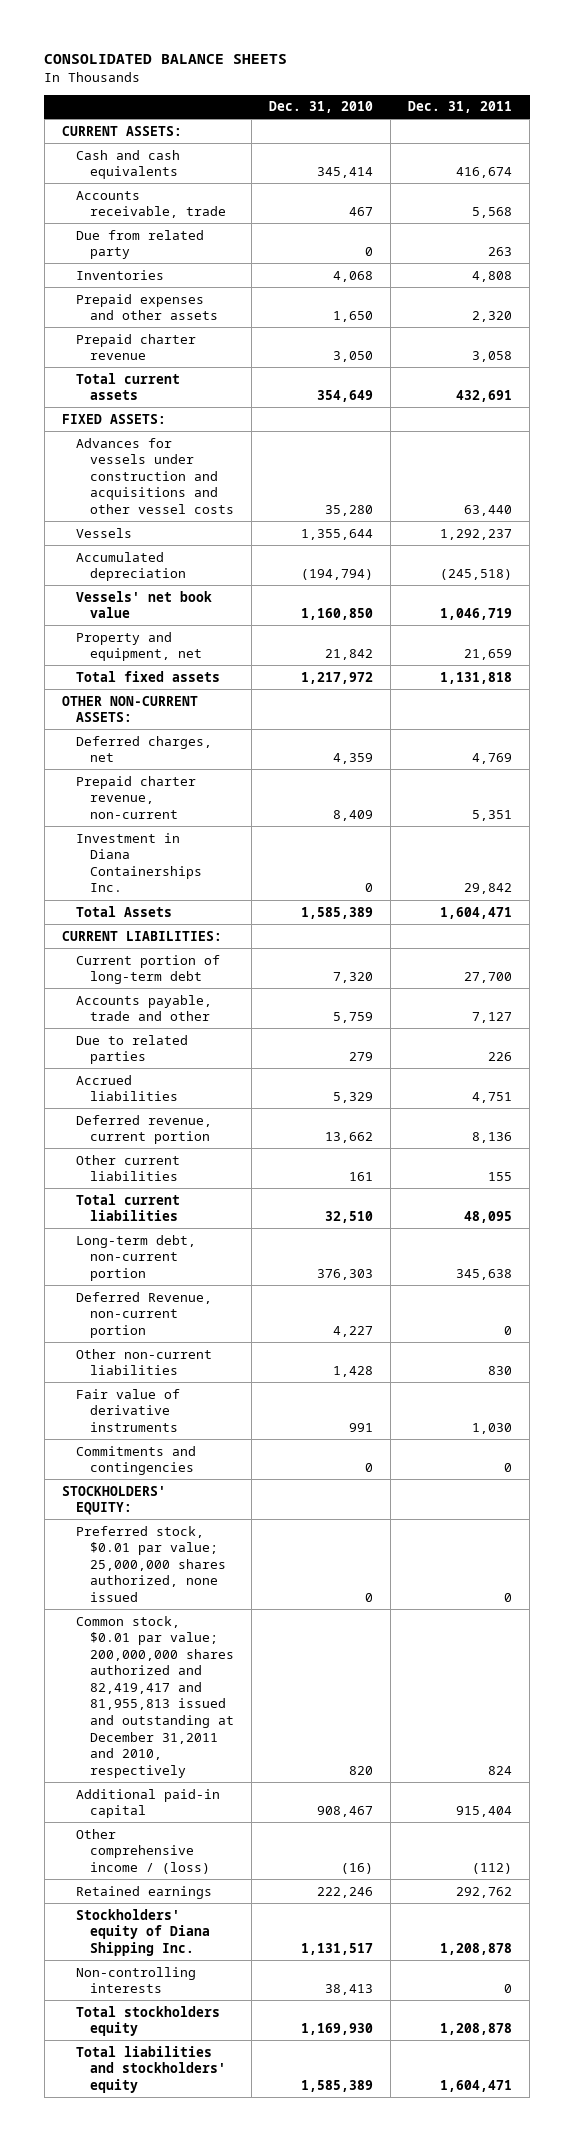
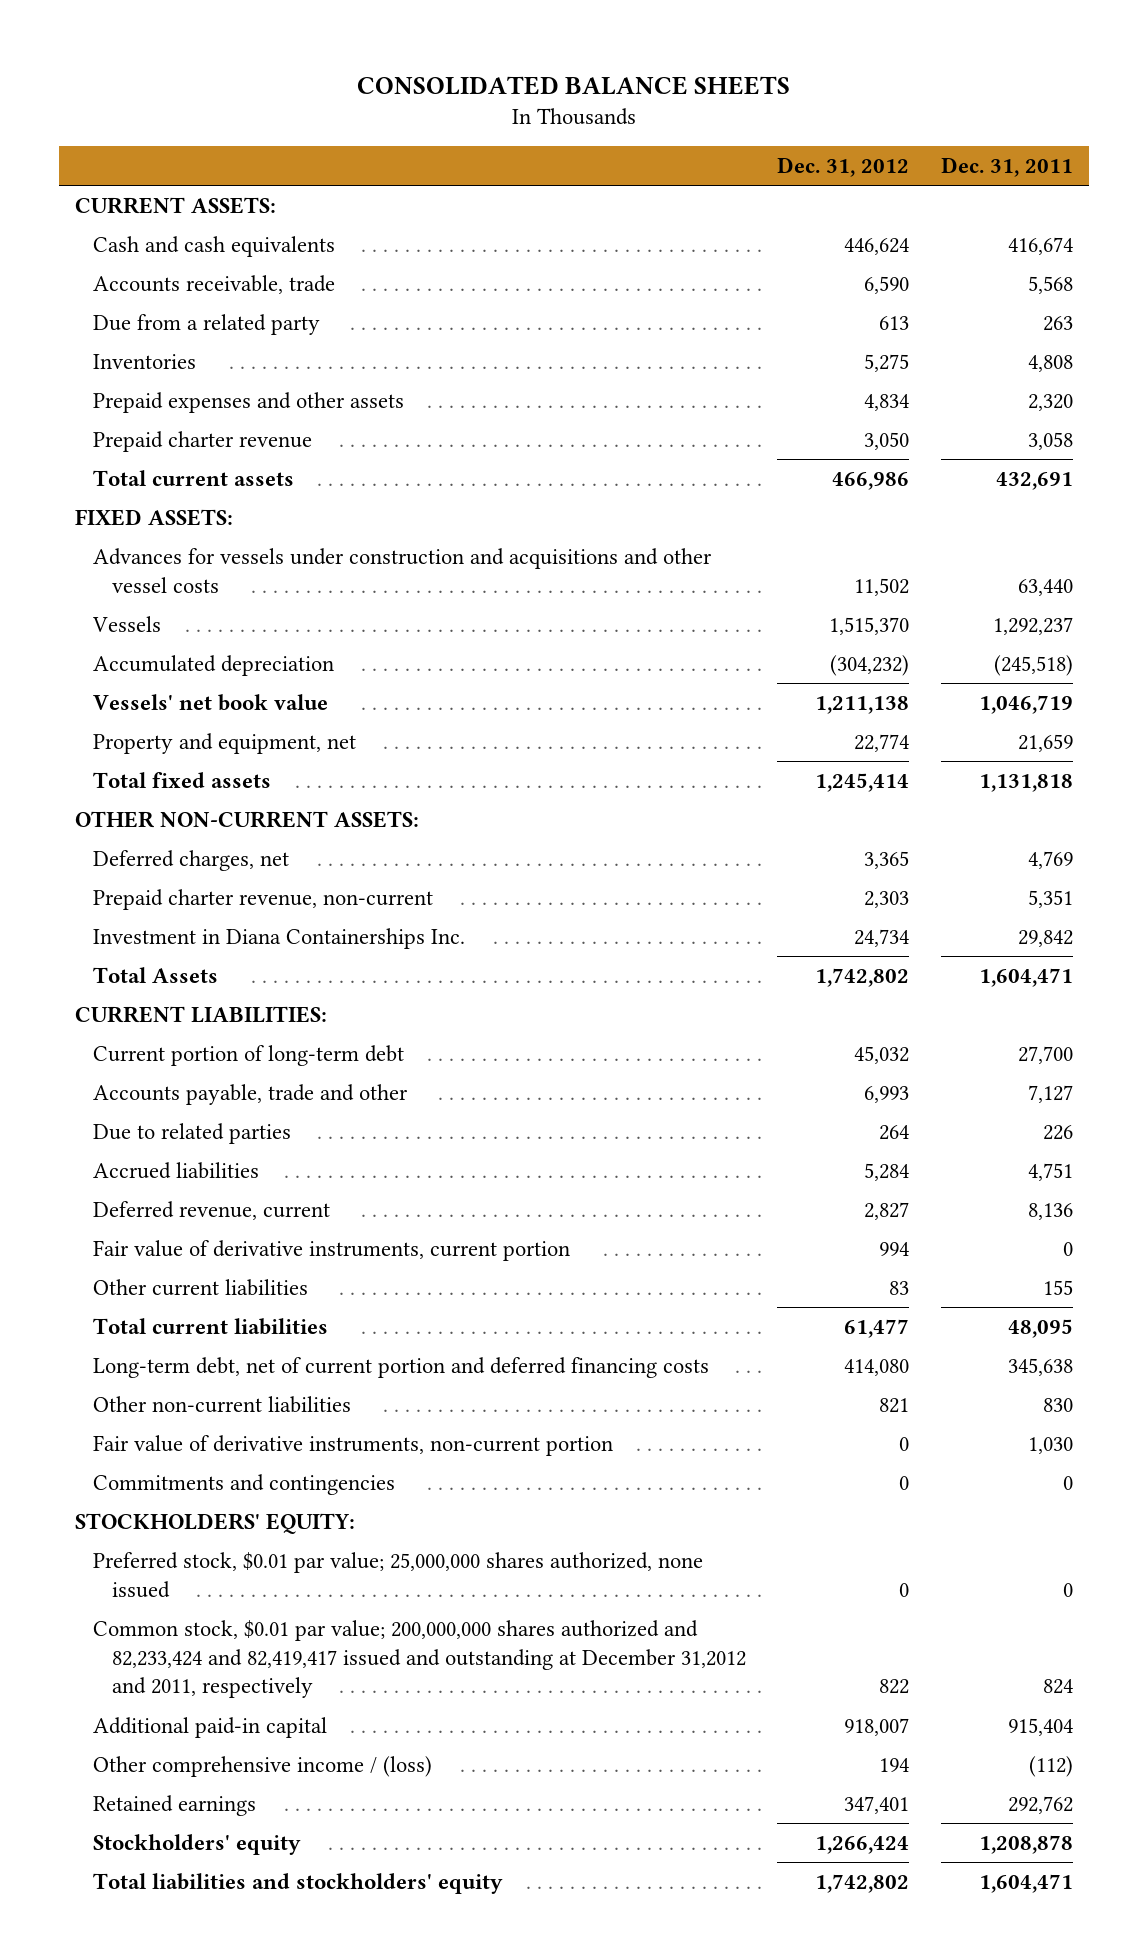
- | Dec. 31, 2010 | Dec. 31, 2011
+ | Dec. 31, 2012 | Dec. 31, 2011
- Due from related party | 0 | 263
+ Due from a related party | 613 | 263
- Deferred revenue, current portion | 13,662 | 8,136
+ Deferred revenue, current | 2,827 | 8,136
+ Fair value of derivative instruments, current portion | 994 | 0
- Long-term debt, non-current portion | 376,303 | 345,638
- Deferred Revenue, non-current portion | 4,227 | 0
+ Long-term debt, net of current portion and deferred financing costs | 414,080 | 345,638
- Fair value of derivative instruments | 991 | 1,030
+ Fair value of derivative instruments, non-current portion | 0 | 1,030
- Common stock, $0.01 par value; 200,000,000 shares authorized and 82,419,417 and 81,955,813 issued and outstanding at December 31,2011 and 2010, respectively | 820 | 824
+ Common stock, $0.01 par value; 200,000,000 shares authorized and 82,233,424 and 82,419,417 issued and outstanding at December 31,2012 and 2011, respectively | 822 | 824
- Stockholders' equity of Diana Shipping Inc. | 1,131,517 | 1,208,878
- Non-controlling interests | 38,413 | 0
- Total stockholders equity | 1,169,930 | 1,208,878
+ Stockholders' equity | 1,266,424 | 1,208,878

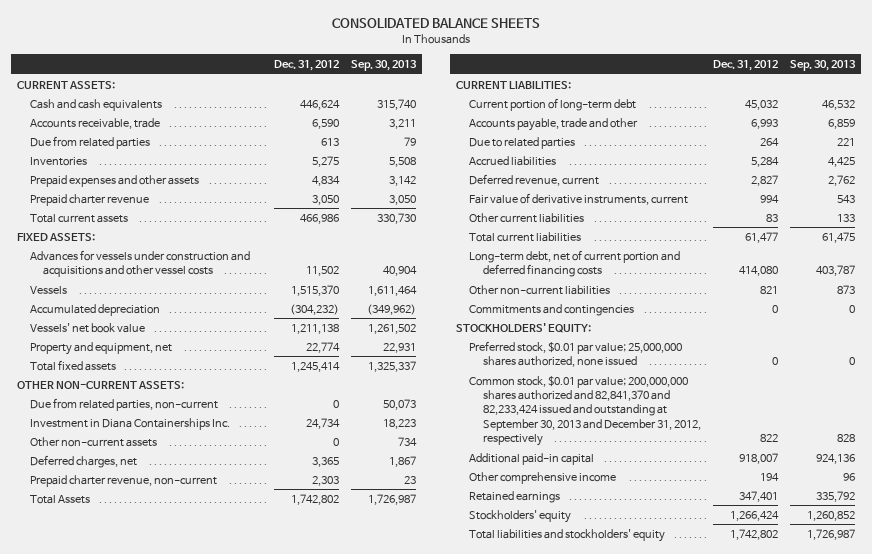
- | Dec. 31, 2012 | Dec. 31, 2011
+ | Dec. 31, 2012 | Sep. 30, 2013
- Due from a related party | 613 | 263
+ Due from related parties | 613 | 79
+ Due from related parties, non-current | 0 | 50,073
moved up: Investment in Diana Containerships Inc. | 24,734 | 18,223
+ Other non-current assets | 0 | 734
- Fair value of derivative instruments, current portion | 994 | 0
+ Fair value of derivative instruments, current | 994 | 543
- Fair value of derivative instruments, non-current portion | 0 | 1,030
- Common stock, $0.01 par value; 200,000,000 shares authorized and 82,233,424 and 82,419,417 issued and outstanding at December 31,2012 and 2011, respectively | 822 | 824
+ Common stock, $0.01 par value; 200,000,000 shares authorized and 82,841,370 and 82,233,424 issued and outstanding at September 30, 2013 and December 31, 2012, respectively | 822 | 828
- Other comprehensive income / (loss) | 194 | (112)
+ Other comprehensive income | 194 | 96

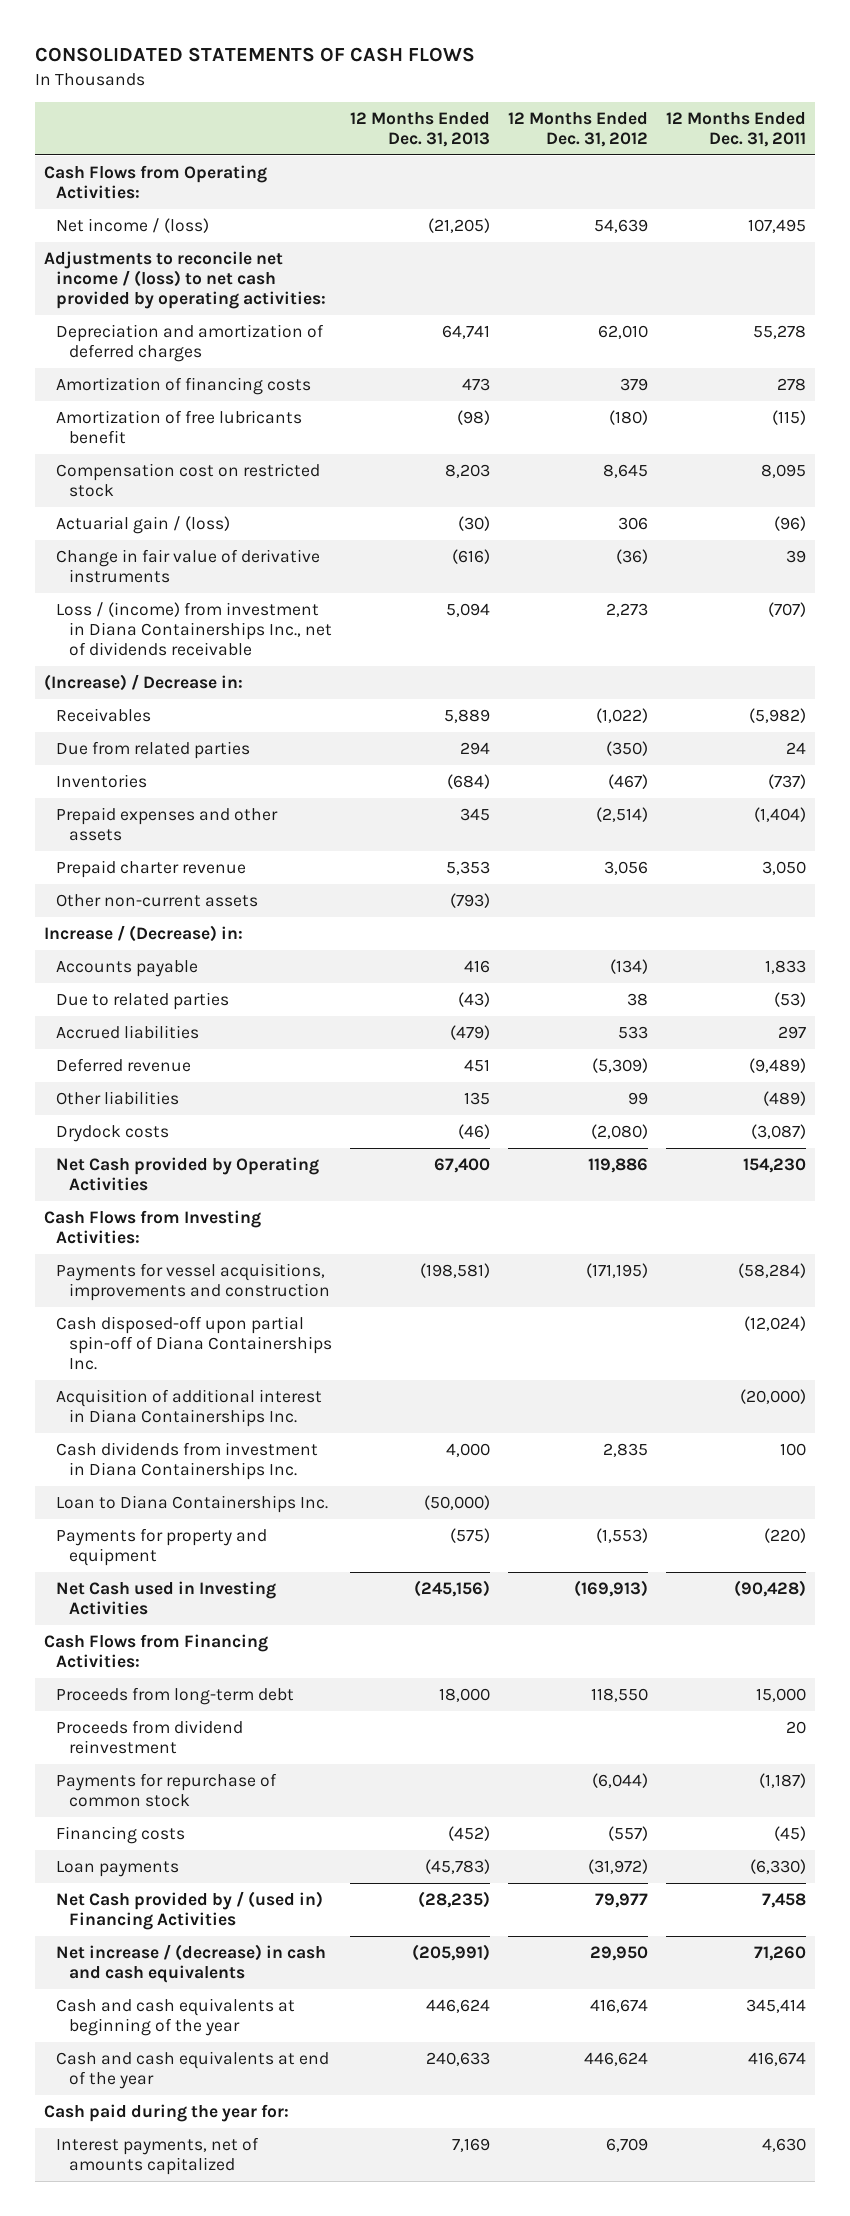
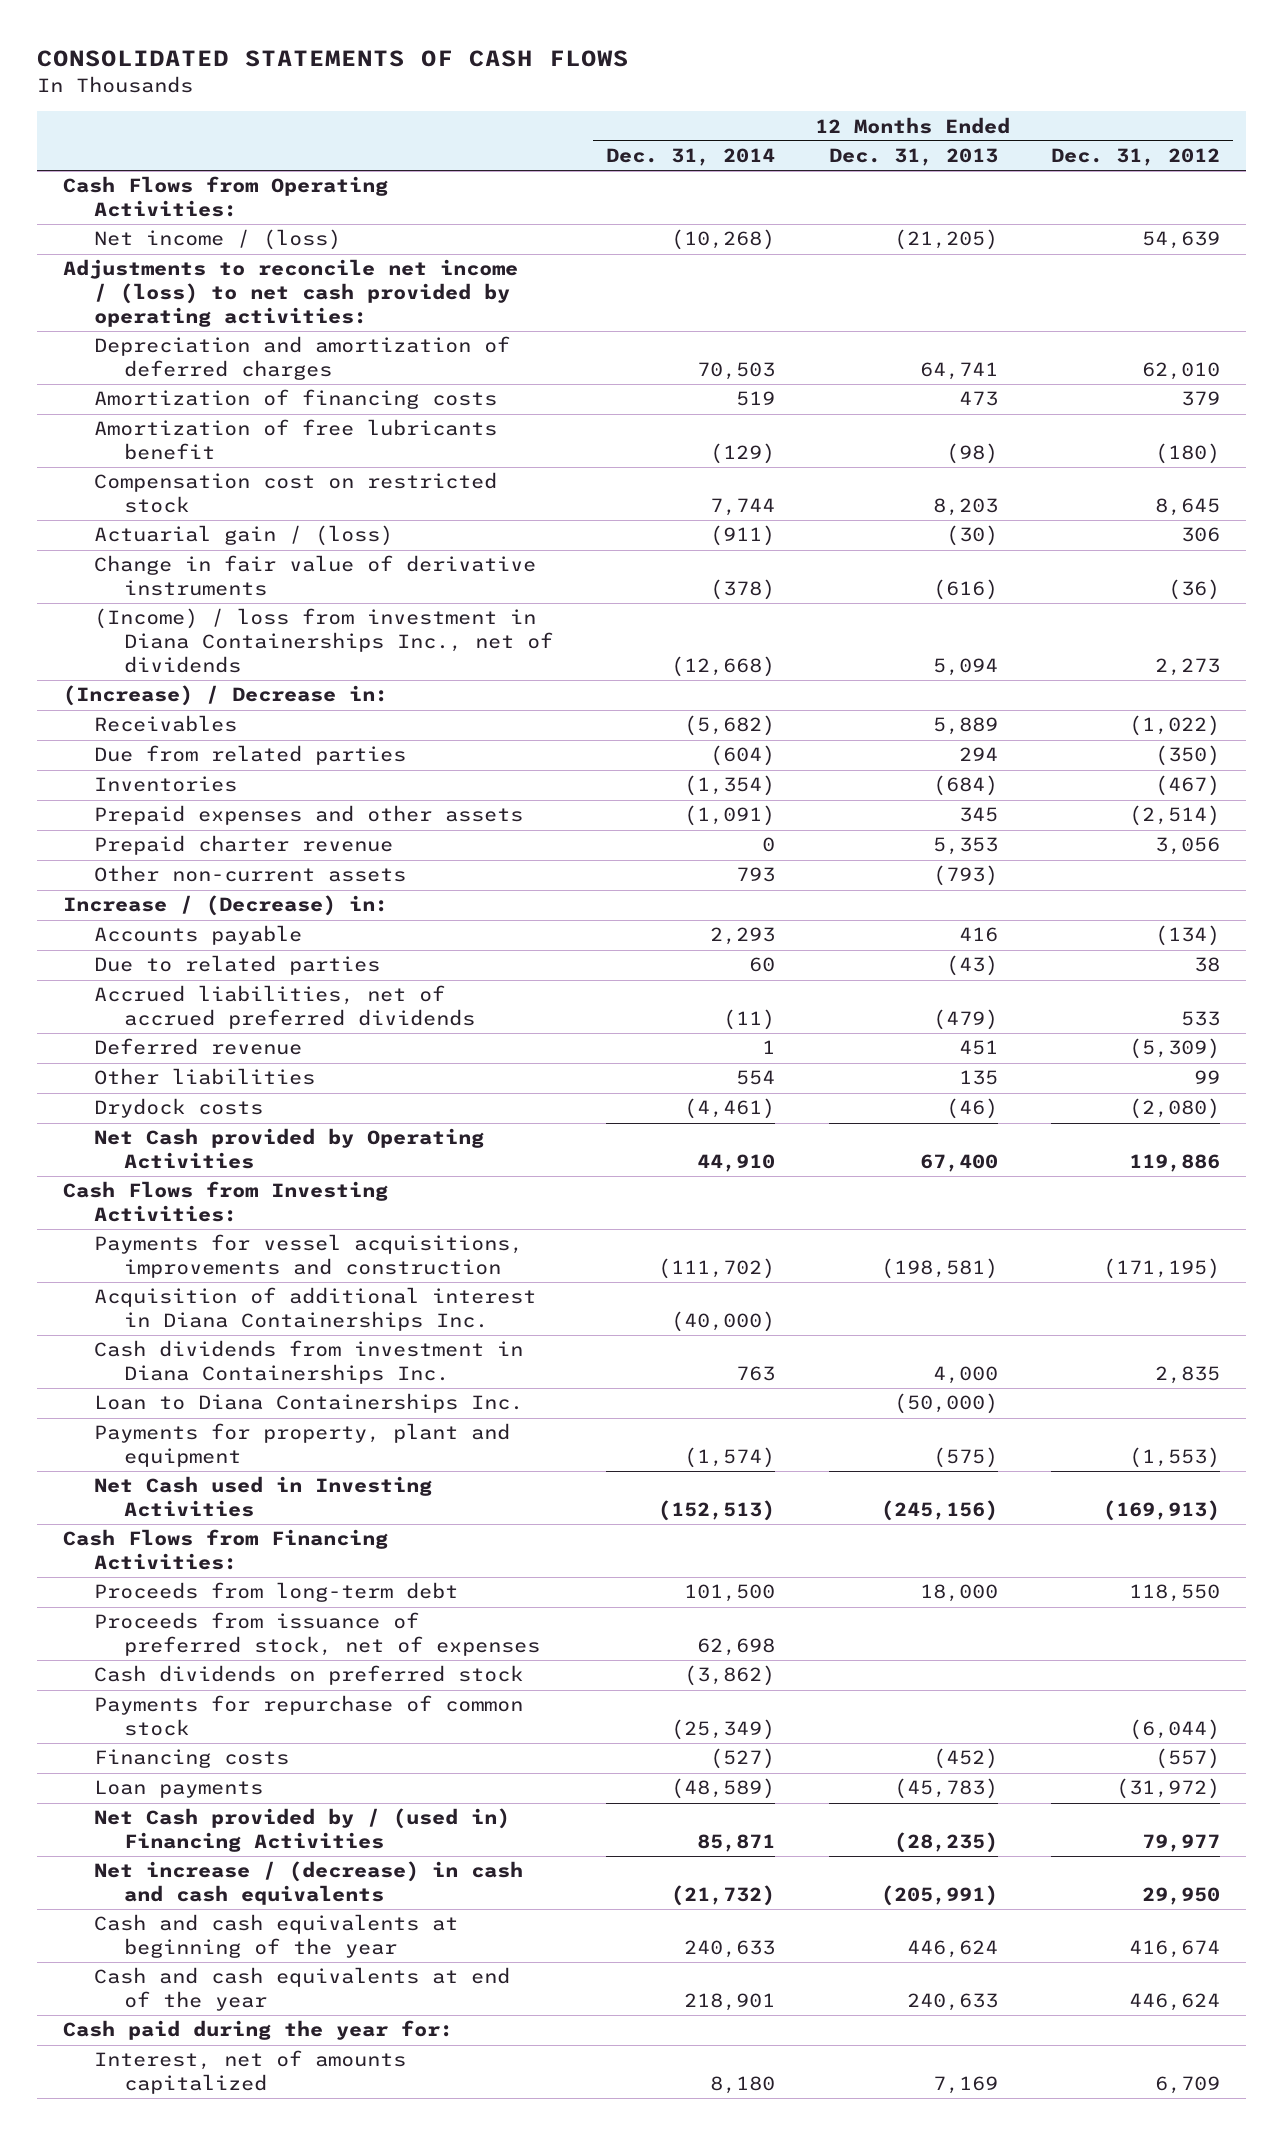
- | 12 Months Ended Dec. 31, 2013 | 12 Months Ended Dec. 31, 2012 | 12 Months Ended Dec. 31, 2011
+ | 12 Months Ended Dec. 31, 2014 | 12 Months Ended Dec. 31, 2013 | 12 Months Ended Dec. 31, 2012
- Loss / (income) from investment in Diana Containerships Inc., net of dividends receivable | 5,094 | 2,273 | (707)
+ (Income) / loss from investment in Diana Containerships Inc., net of dividends | (12,668) | 5,094 | 2,273
- Accrued liabilities | (479) | 533 | 297
+ Accrued liabilities, net of accrued preferred dividends | (11) | (479) | 533
- Cash disposed-off upon partial spin-off of Diana Containerships Inc. | | | (12,024)
- Payments for property and equipment | (575) | (1,553) | (220)
+ Payments for property, plant and equipment | (1,574) | (575) | (1,553)
- Proceeds from dividend reinvestment | | | 20
+ Proceeds from issuance of preferred stock, net of expenses | 62,698 | |
+ Cash dividends on preferred stock | (3,862) | |
- Interest payments, net of amounts capitalized | 7,169 | 6,709 | 4,630
+ Interest, net of amounts capitalized | 8,180 | 7,169 | 6,709

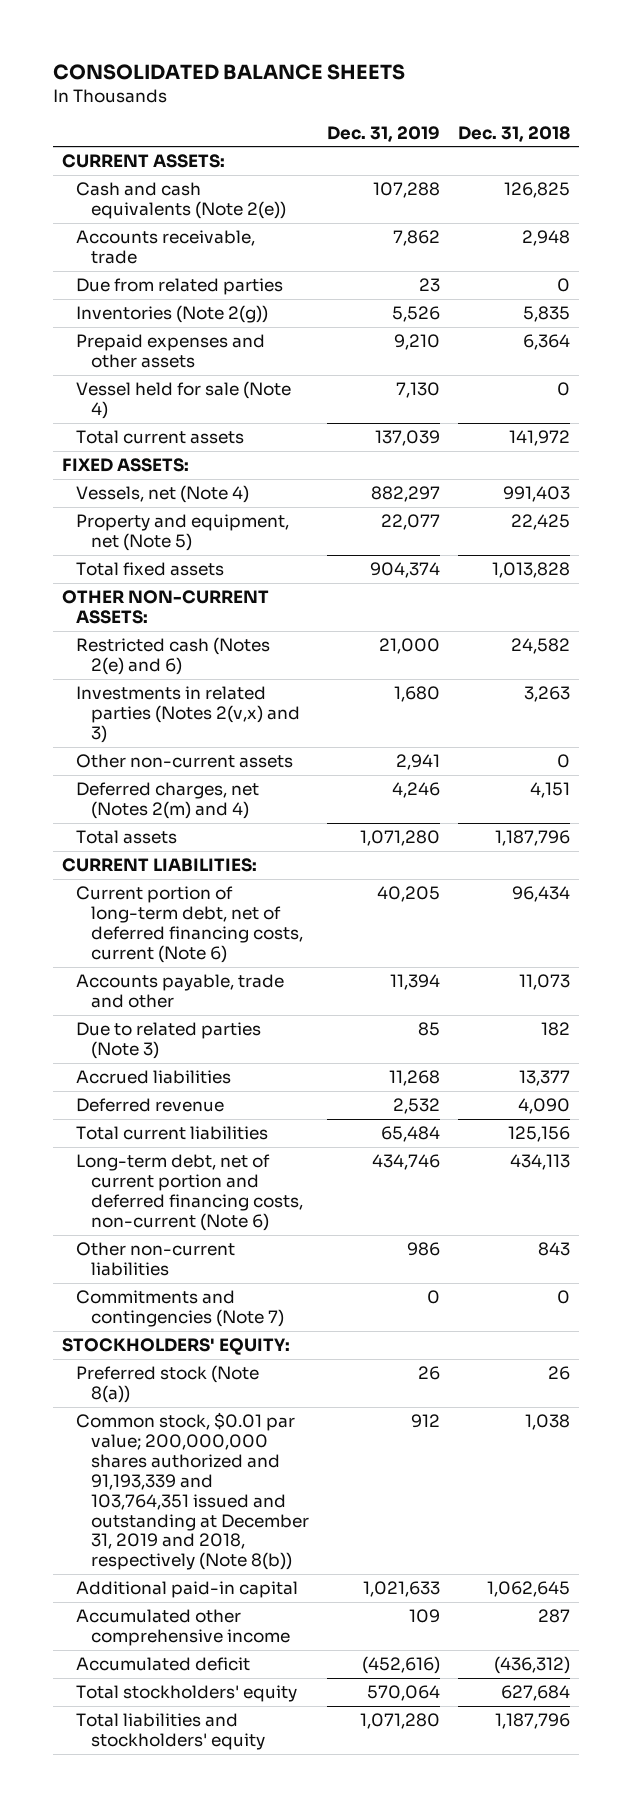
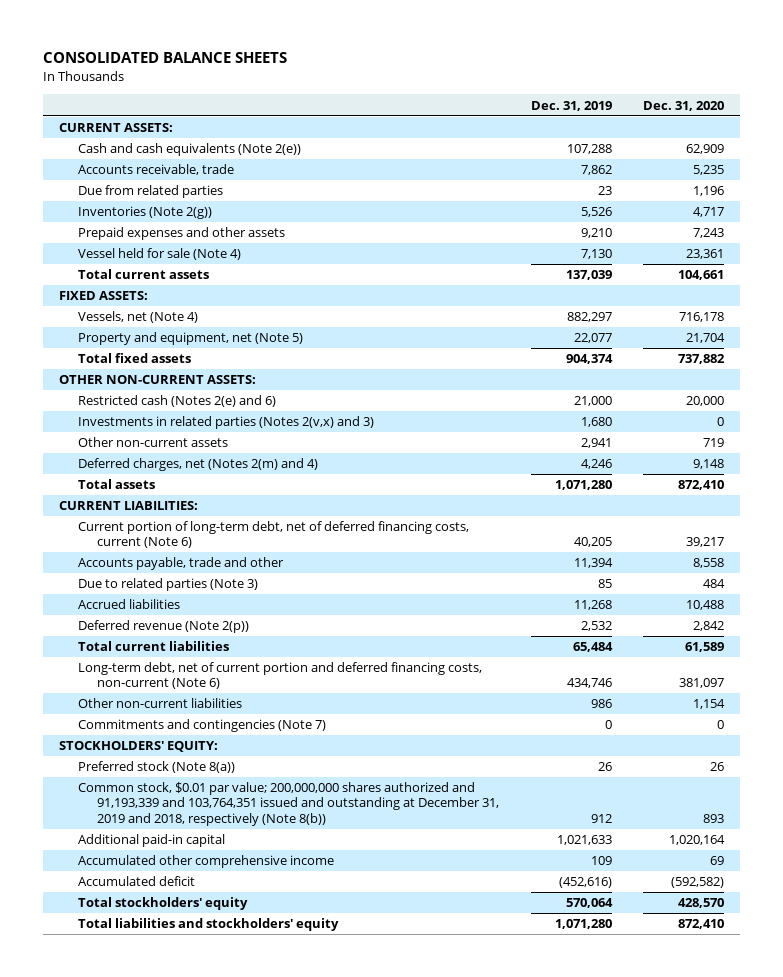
- | Dec. 31, 2019 | Dec. 31, 2018
+ | Dec. 31, 2019 | Dec. 31, 2020
- Deferred revenue | 2,532 | 4,090
+ Deferred revenue (Note 2(p)) | 2,532 | 2,842

